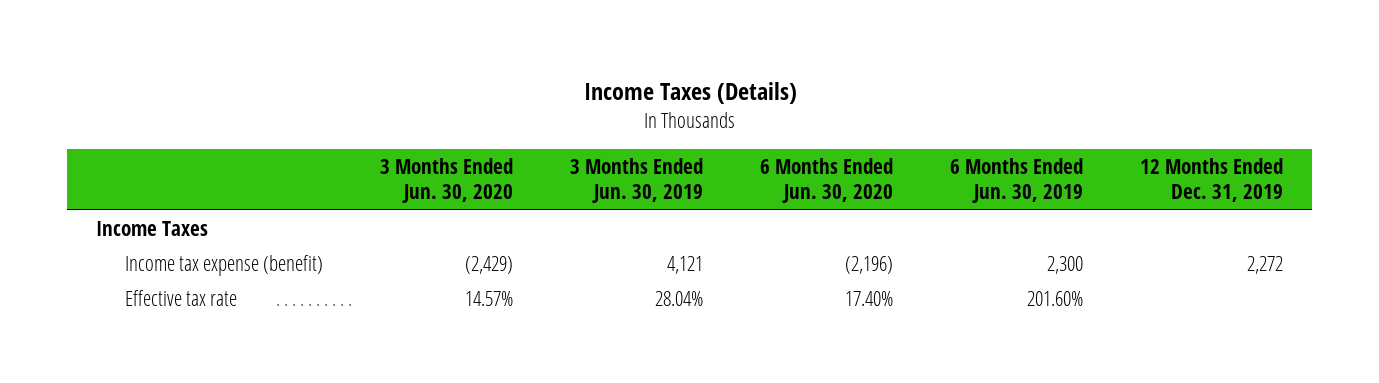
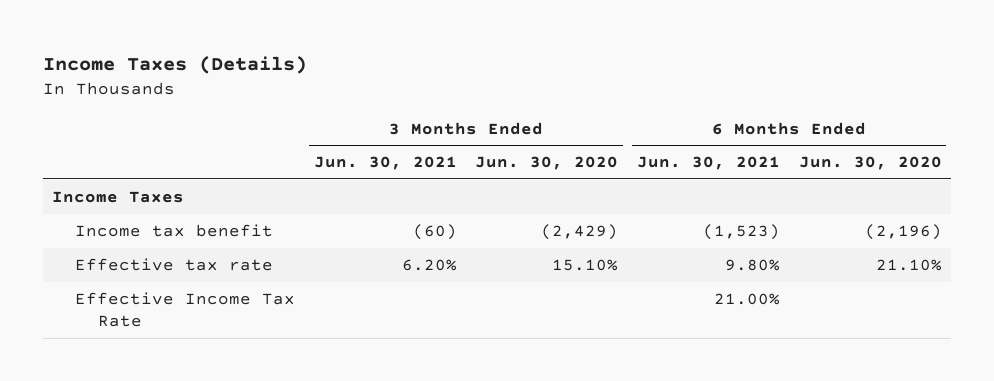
- | 3 Months Ended Jun. 30, 2020 | 3 Months Ended Jun. 30, 2019 | 6 Months Ended Jun. 30, 2020 | 6 Months Ended Jun. 30, 2019 | 12 Months Ended Dec. 31, 2019
+ | 3 Months Ended Jun. 30, 2021 | 3 Months Ended Jun. 30, 2020 | 6 Months Ended Jun. 30, 2021 | 6 Months Ended Jun. 30, 2020
- Income tax expense (benefit) | (2,429) | 4,121 | (2,196) | 2,300 | 2,272
- Effective tax rate | 14.57% | 28.04% | 17.40% | 201.60% |
+ Income tax benefit | (60) | (2,429) | (1,523) | (2,196)
+ Effective tax rate | 6.20% | 15.10% | 9.80% | 21.10%
+ Effective Income Tax Rate | | | 21.00% |

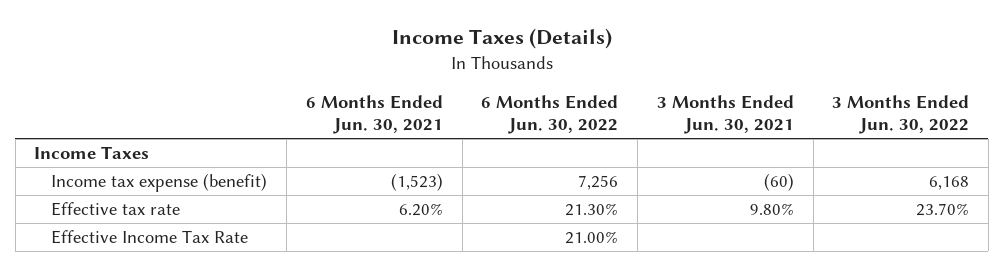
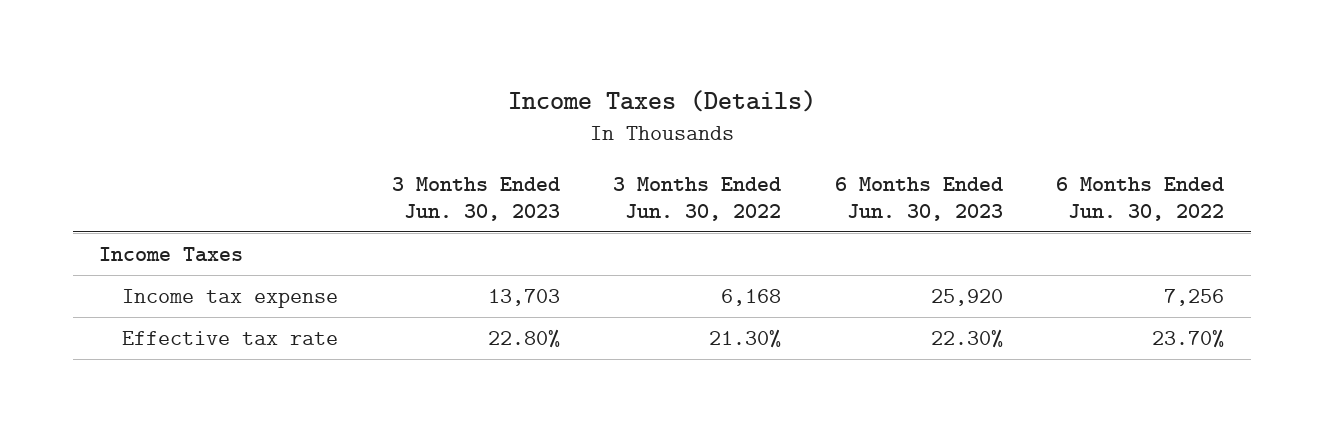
- | 6 Months Ended Jun. 30, 2021 | 6 Months Ended Jun. 30, 2022 | 3 Months Ended Jun. 30, 2021 | 3 Months Ended Jun. 30, 2022
+ | 3 Months Ended Jun. 30, 2023 | 3 Months Ended Jun. 30, 2022 | 6 Months Ended Jun. 30, 2023 | 6 Months Ended Jun. 30, 2022
- Income tax expense (benefit) | (1,523) | 7,256 | (60) | 6,168
- Effective tax rate | 6.20% | 21.30% | 9.80% | 23.70%
- Effective Income Tax Rate | | 21.00% | |
+ Income tax expense | 13,703 | 6,168 | 25,920 | 7,256
+ Effective tax rate | 22.80% | 21.30% | 22.30% | 23.70%

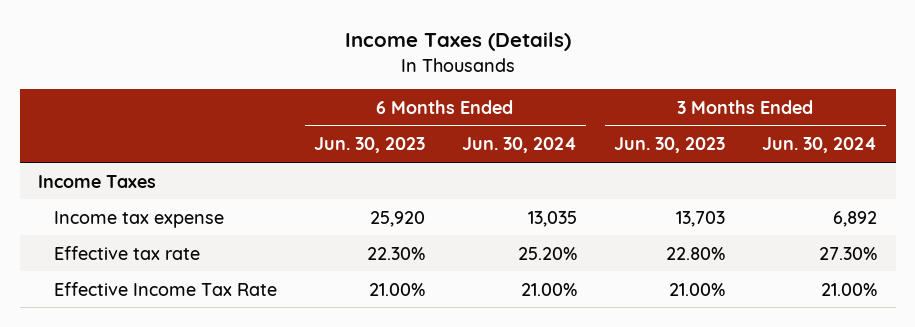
- | 3 Months Ended Jun. 30, 2023 | 3 Months Ended Jun. 30, 2022 | 6 Months Ended Jun. 30, 2023 | 6 Months Ended Jun. 30, 2022
+ | 6 Months Ended Jun. 30, 2023 | 6 Months Ended Jun. 30, 2024 | 3 Months Ended Jun. 30, 2023 | 3 Months Ended Jun. 30, 2024
+ Effective Income Tax Rate | 21.00% | 21.00% | 21.00% | 21.00%

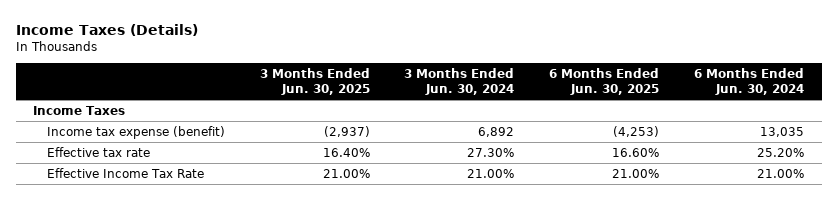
- | 6 Months Ended Jun. 30, 2023 | 6 Months Ended Jun. 30, 2024 | 3 Months Ended Jun. 30, 2023 | 3 Months Ended Jun. 30, 2024
+ | 3 Months Ended Jun. 30, 2025 | 3 Months Ended Jun. 30, 2024 | 6 Months Ended Jun. 30, 2025 | 6 Months Ended Jun. 30, 2024
- Income tax expense | 25,920 | 13,035 | 13,703 | 6,892
+ Income tax expense (benefit) | (2,937) | 6,892 | (4,253) | 13,035

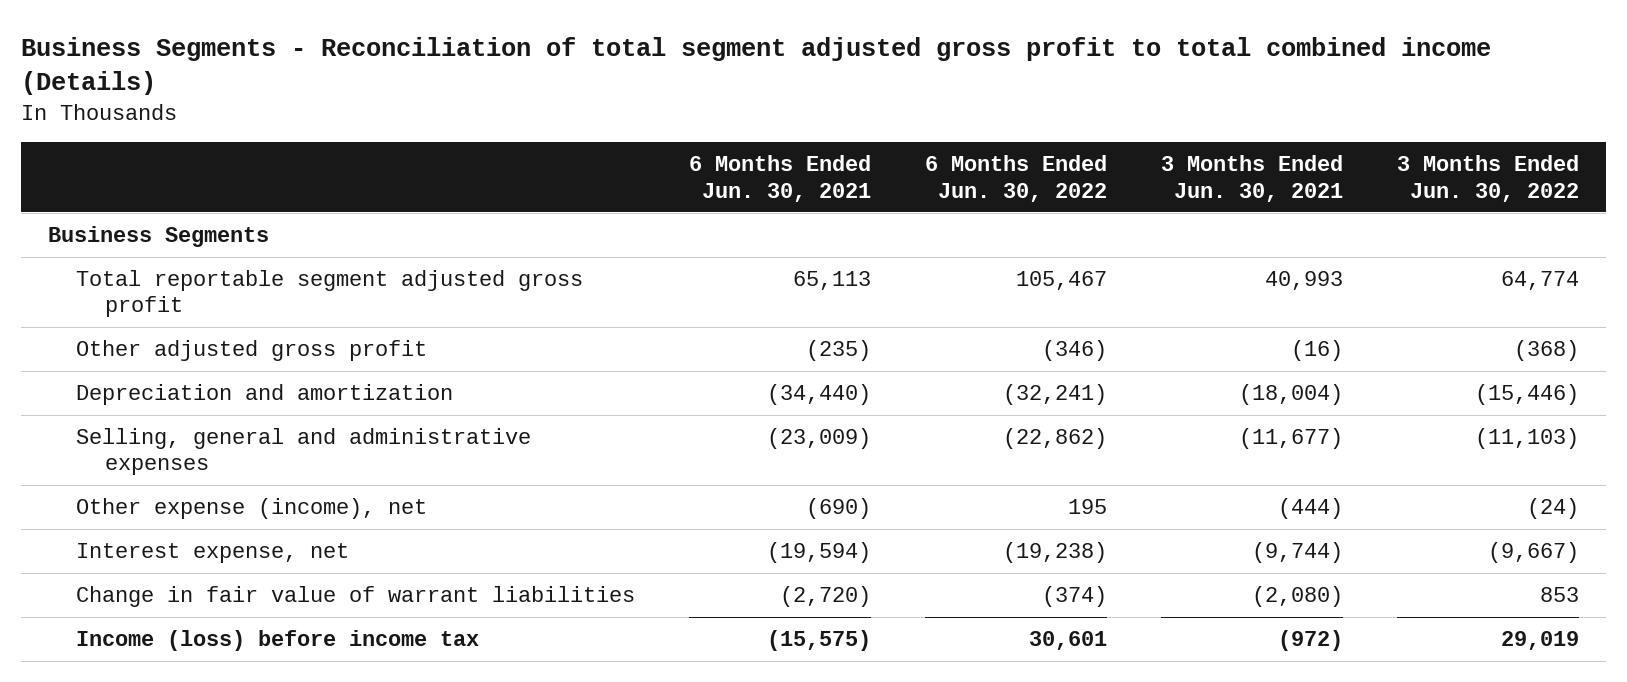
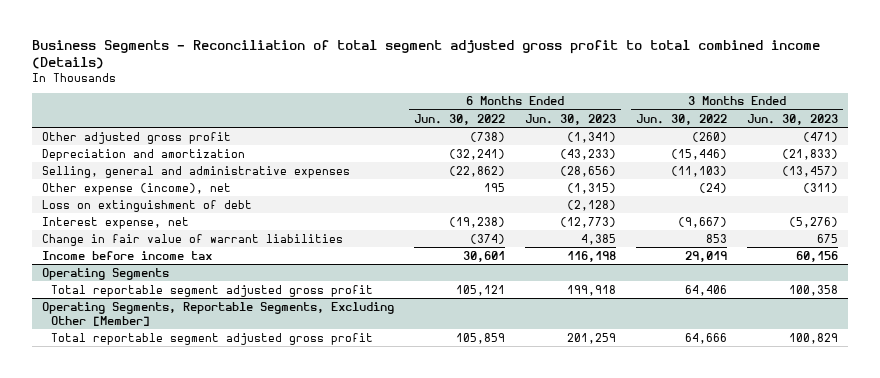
- | 6 Months Ended Jun. 30, 2021 | 6 Months Ended Jun. 30, 2022 | 3 Months Ended Jun. 30, 2021 | 3 Months Ended Jun. 30, 2022
+ | 6 Months Ended Jun. 30, 2022 | 6 Months Ended Jun. 30, 2023 | 3 Months Ended Jun. 30, 2022 | 3 Months Ended Jun. 30, 2023
- Business Segments
- Total reportable segment adjusted gross profit | 65,113 | 105,467 | 40,993 | 64,774
- Other adjusted gross profit | (235) | (346) | (16) | (368)
+ Other adjusted gross profit | (738) | (1,341) | (260) | (471)
+ Loss on extinguishment of debt | | (2,128) | |
- Income (loss) before income tax | (15,575) | 30,601 | (972) | 29,019
+ Income before income tax | 30,601 | 116,198 | 29,019 | 60,156
+ Operating Segments
+ Total reportable segment adjusted gross profit | 105,121 | 199,918 | 64,406 | 100,358
+ Operating Segments, Reportable Segments, Excluding Other [Member]
+ Total reportable segment adjusted gross profit | 105,859 | 201,259 | 64,666 | 100,829

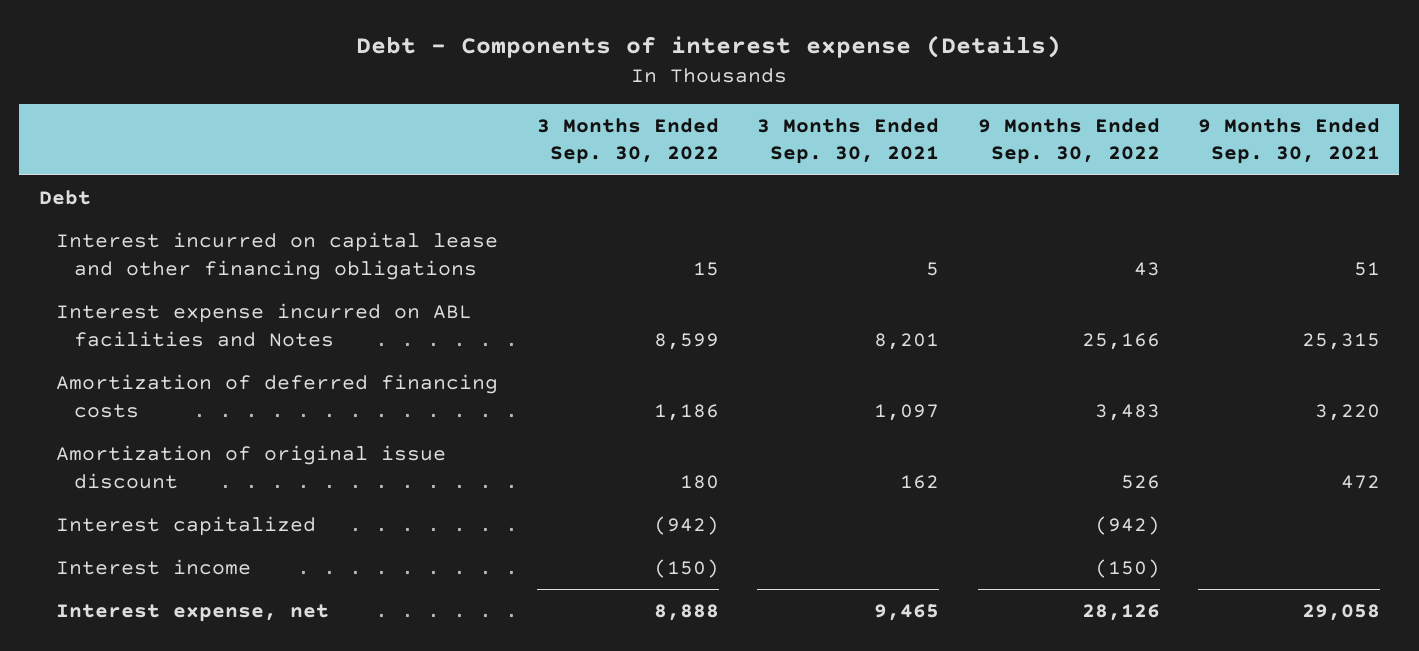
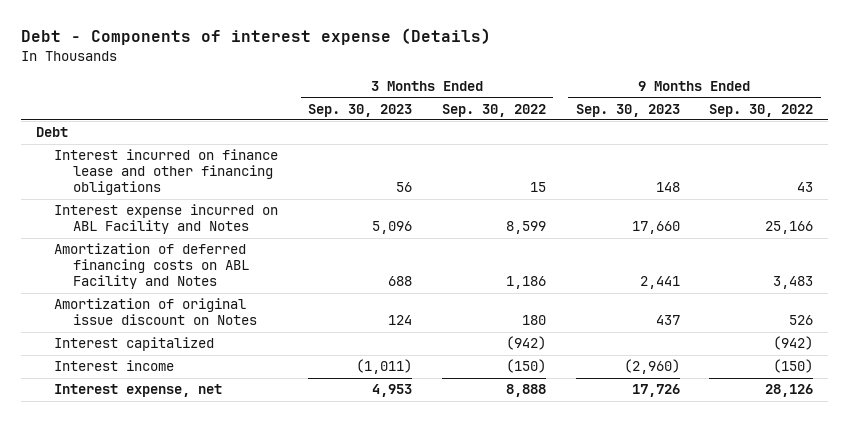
- | 3 Months Ended Sep. 30, 2022 | 3 Months Ended Sep. 30, 2021 | 9 Months Ended Sep. 30, 2022 | 9 Months Ended Sep. 30, 2021
+ | 3 Months Ended Sep. 30, 2023 | 3 Months Ended Sep. 30, 2022 | 9 Months Ended Sep. 30, 2023 | 9 Months Ended Sep. 30, 2022
- Interest incurred on capital lease and other financing obligations | 15 | 5 | 43 | 51
- Interest expense incurred on ABL facilities and Notes | 8,599 | 8,201 | 25,166 | 25,315
- Amortization of deferred financing costs | 1,186 | 1,097 | 3,483 | 3,220
- Amortization of original issue discount | 180 | 162 | 526 | 472
+ Interest incurred on finance lease and other financing obligations | 56 | 15 | 148 | 43
+ Interest expense incurred on ABL Facility and Notes | 5,096 | 8,599 | 17,660 | 25,166
+ Amortization of deferred financing costs on ABL Facility and Notes | 688 | 1,186 | 2,441 | 3,483
+ Amortization of original issue discount on Notes | 124 | 180 | 437 | 526

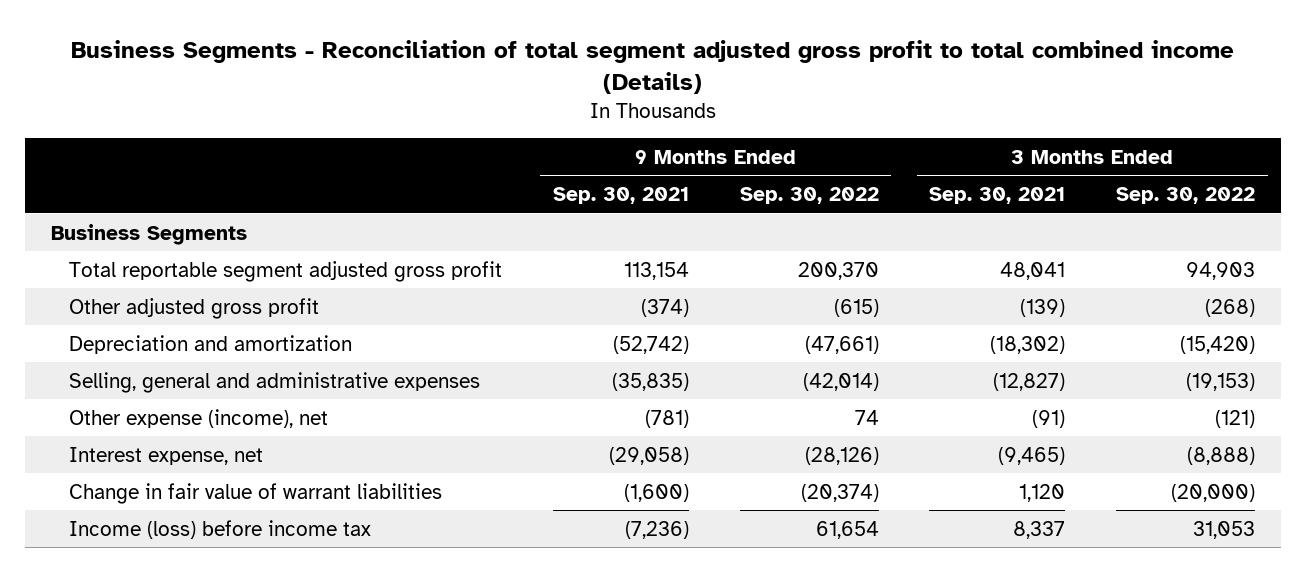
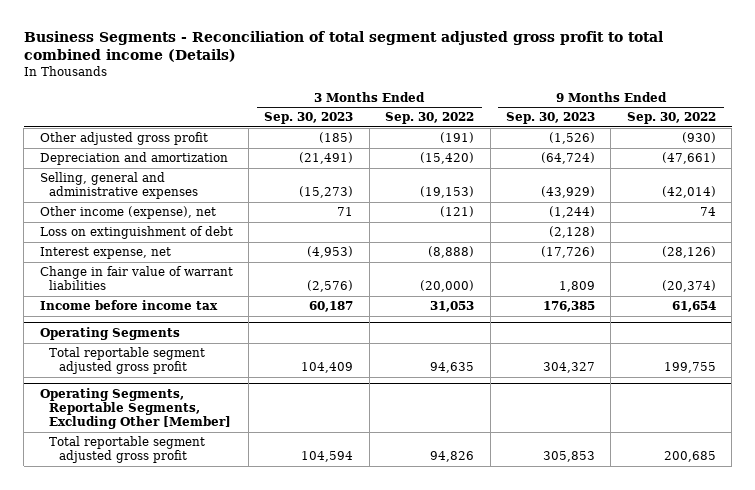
- | 9 Months Ended Sep. 30, 2021 | 9 Months Ended Sep. 30, 2022 | 3 Months Ended Sep. 30, 2021 | 3 Months Ended Sep. 30, 2022
+ | 3 Months Ended Sep. 30, 2023 | 3 Months Ended Sep. 30, 2022 | 9 Months Ended Sep. 30, 2023 | 9 Months Ended Sep. 30, 2022
- Business Segments
- Total reportable segment adjusted gross profit | 113,154 | 200,370 | 48,041 | 94,903
- Other adjusted gross profit | (374) | (615) | (139) | (268)
+ Other adjusted gross profit | (185) | (191) | (1,526) | (930)
- Other expense (income), net | (781) | 74 | (91) | (121)
+ Other income (expense), net | 71 | (121) | (1,244) | 74
+ Loss on extinguishment of debt | | | (2,128) |
- Income (loss) before income tax | (7,236) | 61,654 | 8,337 | 31,053
+ Income before income tax | 60,187 | 31,053 | 176,385 | 61,654
+ Operating Segments
+ Total reportable segment adjusted gross profit | 104,409 | 94,635 | 304,327 | 199,755
+ Operating Segments, Reportable Segments, Excluding Other [Member]
+ Total reportable segment adjusted gross profit | 104,594 | 94,826 | 305,853 | 200,685

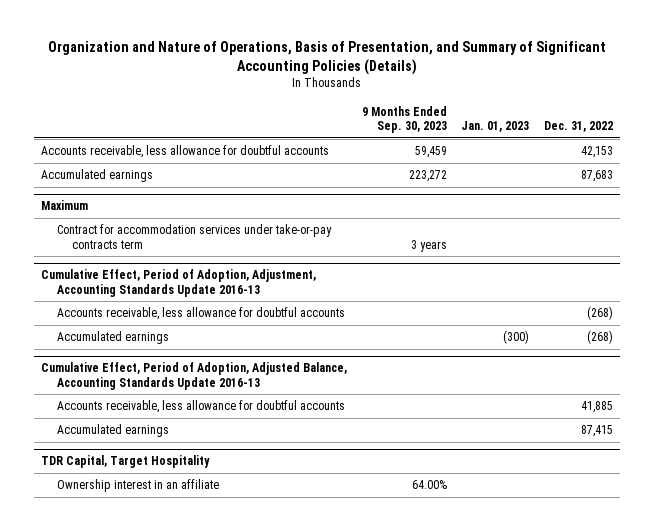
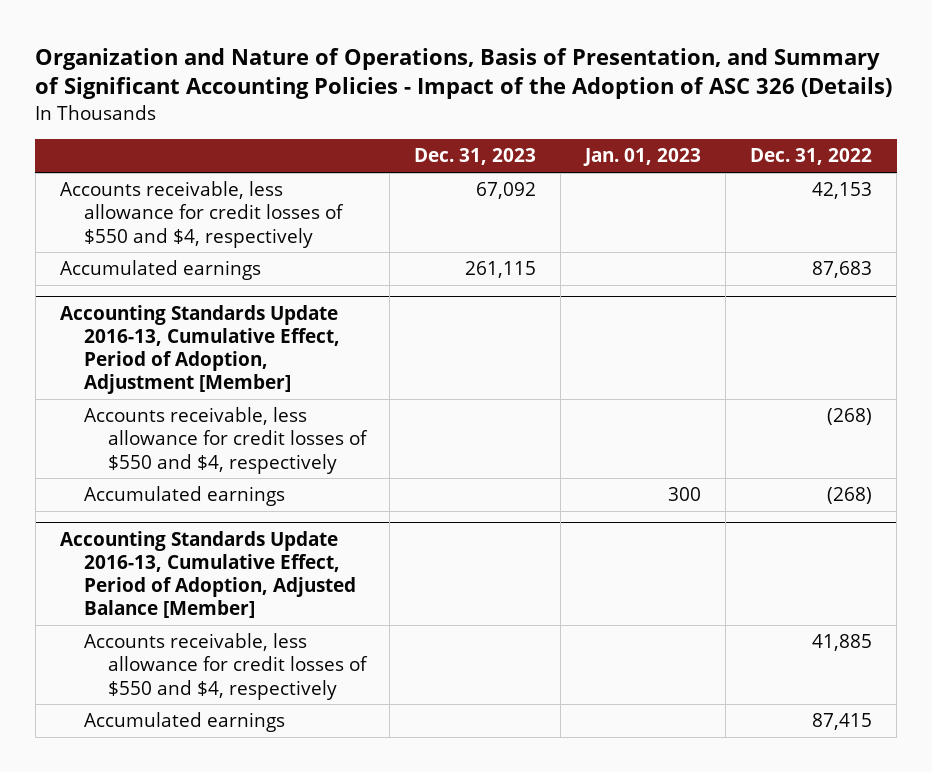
- Organization and Nature of Operations, Basis of Presentation, and Summary of Significant Accounting Policies (Details)
+ Organization and Nature of Operations, Basis of Presentation, and Summary of Significant Accounting Policies - Impact of the Adoption of ASC 326 (Details)
- | 9 Months Ended Sep. 30, 2023 | Jan. 01, 2023 | Dec. 31, 2022
+ | Dec. 31, 2023 | Jan. 01, 2023 | Dec. 31, 2022
- Accounts receivable, less allowance for doubtful accounts | 59,459 | | 42,153
+ Accounts receivable, less allowance for credit losses of $550 and $4, respectively | 67,092 | | 42,153
- Maximum
- Contract for accommodation services under take-or-pay contracts term | 3 years | |
- Cumulative Effect, Period of Adoption, Adjustment, Accounting Standards Update 2016-13
- Accounts receivable, less allowance for doubtful accounts | | | (268)
- Accumulated earnings | | (300) | (268)
- Cumulative Effect, Period of Adoption, Adjusted Balance, Accounting Standards Update 2016-13
- Accounts receivable, less allowance for doubtful accounts | | | 41,885
+ Accounting Standards Update 2016-13, Cumulative Effect, Period of Adoption, Adjustment [Member]
+ Accounts receivable, less allowance for credit losses of $550 and $4, respectively | | | (268)
+ Accumulated earnings | | 300 | (268)
+ Accounting Standards Update 2016-13, Cumulative Effect, Period of Adoption, Adjusted Balance [Member]
+ Accounts receivable, less allowance for credit losses of $550 and $4, respectively | | | 41,885
- TDR Capital, Target Hospitality
- Ownership interest in an affiliate | 64.00% | |

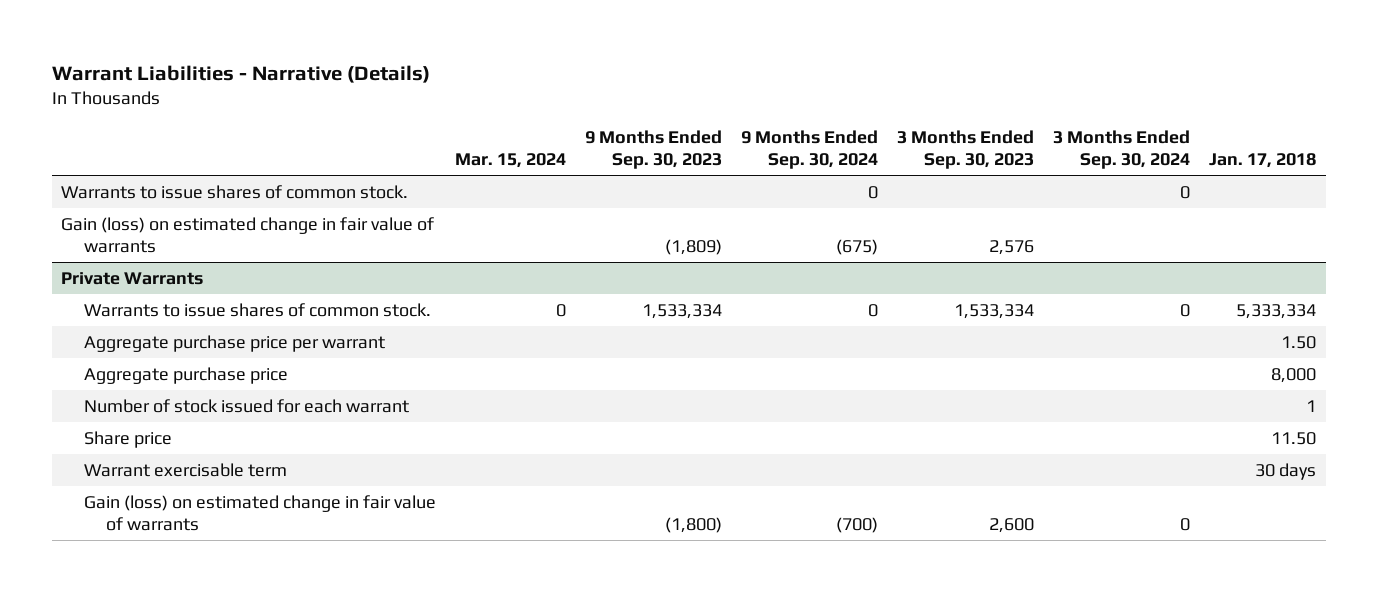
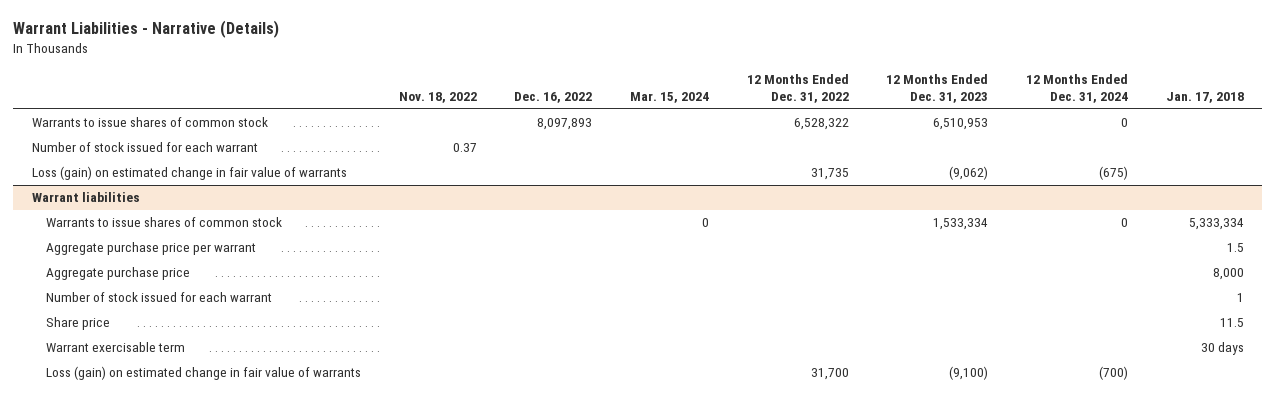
- | Mar. 15, 2024 | 9 Months Ended Sep. 30, 2023 | 9 Months Ended Sep. 30, 2024 | 3 Months Ended Sep. 30, 2023 | 3 Months Ended Sep. 30, 2024 | Jan. 17, 2018
+ | Nov. 18, 2022 | Dec. 16, 2022 | Mar. 15, 2024 | 12 Months Ended Dec. 31, 2022 | 12 Months Ended Dec. 31, 2023 | 12 Months Ended Dec. 31, 2024 | Jan. 17, 2018
- Warrants to issue shares of common stock. | | | 0 | | 0 |
- Gain (loss) on estimated change in fair value of warrants | | (1,809) | (675) | 2,576 | |
- Private Warrants
- Warrants to issue shares of common stock. | 0 | 1,533,334 | 0 | 1,533,334 | 0 | 5,333,334
- Aggregate purchase price per warrant | | | | | | 1.50
+ Warrants to issue shares of common stock | | 8,097,893 | | 6,528,322 | 6,510,953 | 0 |
+ Number of stock issued for each warrant | 0.37 | | | | | |
+ Loss (gain) on estimated change in fair value of warrants | | | | 31,735 | (9,062) | (675) |
+ Warrant liabilities
+ Warrants to issue shares of common stock | | | 0 | | 1,533,334 | 0 | 5,333,334
+ Aggregate purchase price per warrant | | | | | | | 1.5
- Share price | | | | | | 11.50
+ Share price | | | | | | | 11.5
- Gain (loss) on estimated change in fair value of warrants | | (1,800) | (700) | 2,600 | 0 |
+ Loss (gain) on estimated change in fair value of warrants | | | | 31,700 | (9,100) | (700) |

